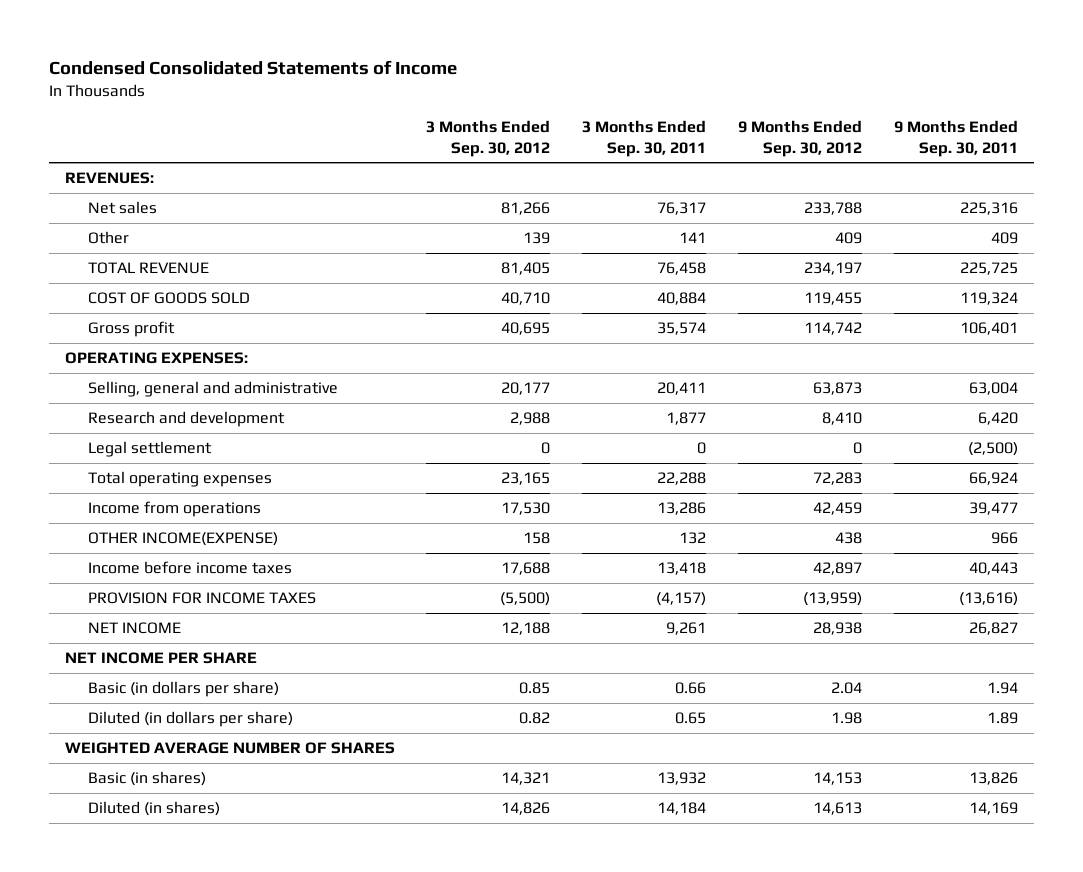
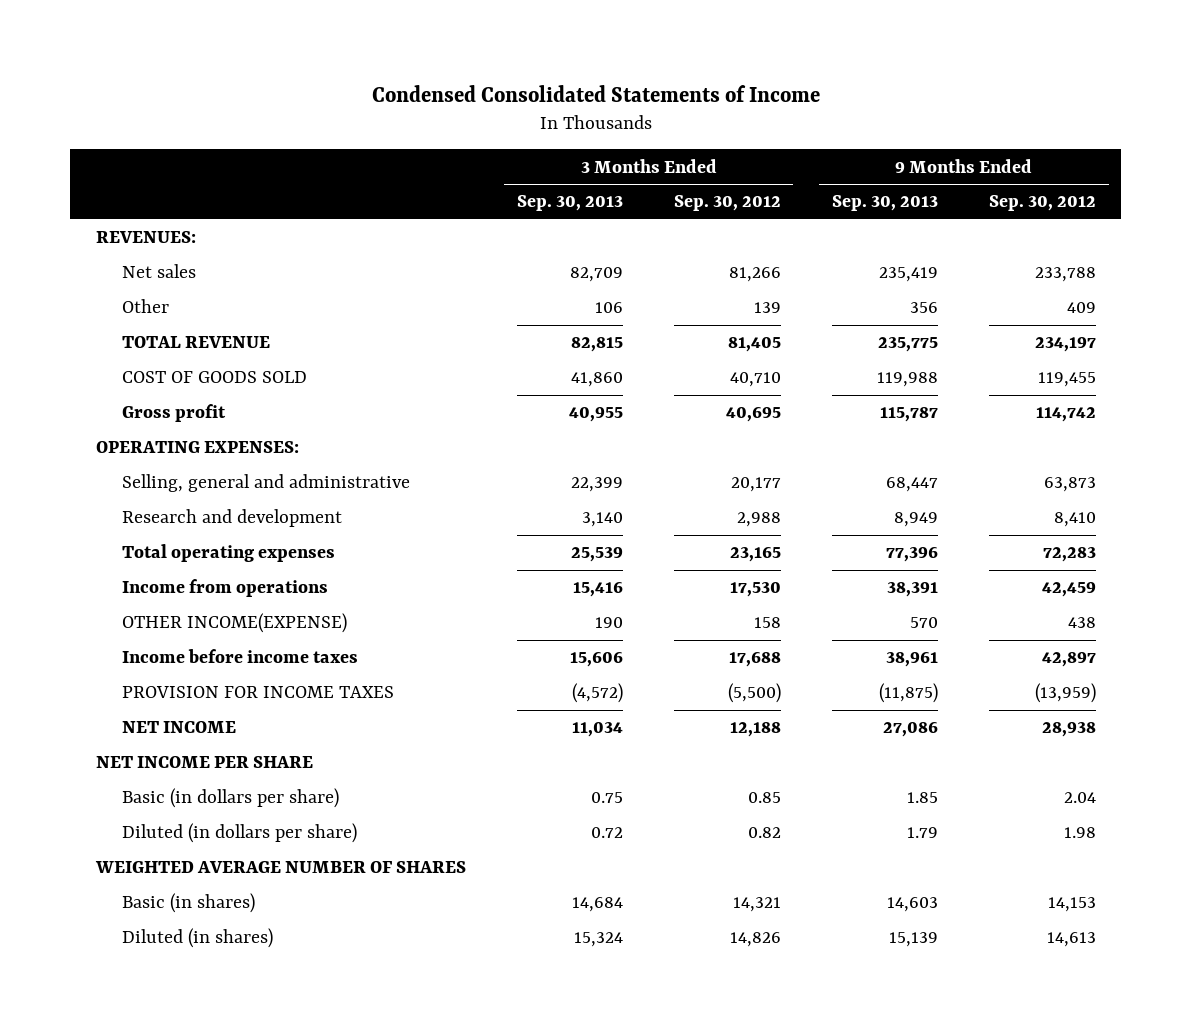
- | 3 Months Ended Sep. 30, 2012 | 3 Months Ended Sep. 30, 2011 | 9 Months Ended Sep. 30, 2012 | 9 Months Ended Sep. 30, 2011
+ | 3 Months Ended Sep. 30, 2013 | 3 Months Ended Sep. 30, 2012 | 9 Months Ended Sep. 30, 2013 | 9 Months Ended Sep. 30, 2012
- Legal settlement | 0 | 0 | 0 | (2,500)

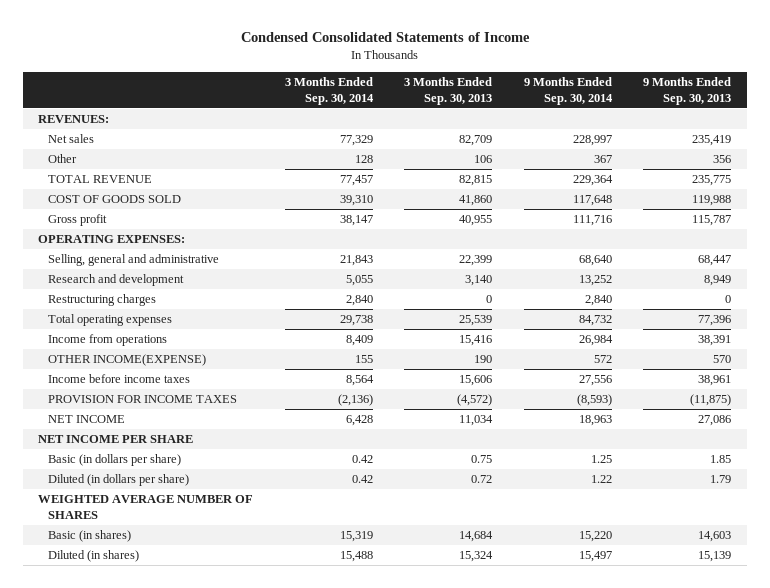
- | 3 Months Ended Sep. 30, 2013 | 3 Months Ended Sep. 30, 2012 | 9 Months Ended Sep. 30, 2013 | 9 Months Ended Sep. 30, 2012
+ | 3 Months Ended Sep. 30, 2014 | 3 Months Ended Sep. 30, 2013 | 9 Months Ended Sep. 30, 2014 | 9 Months Ended Sep. 30, 2013
+ Restructuring charges | 2,840 | 0 | 2,840 | 0

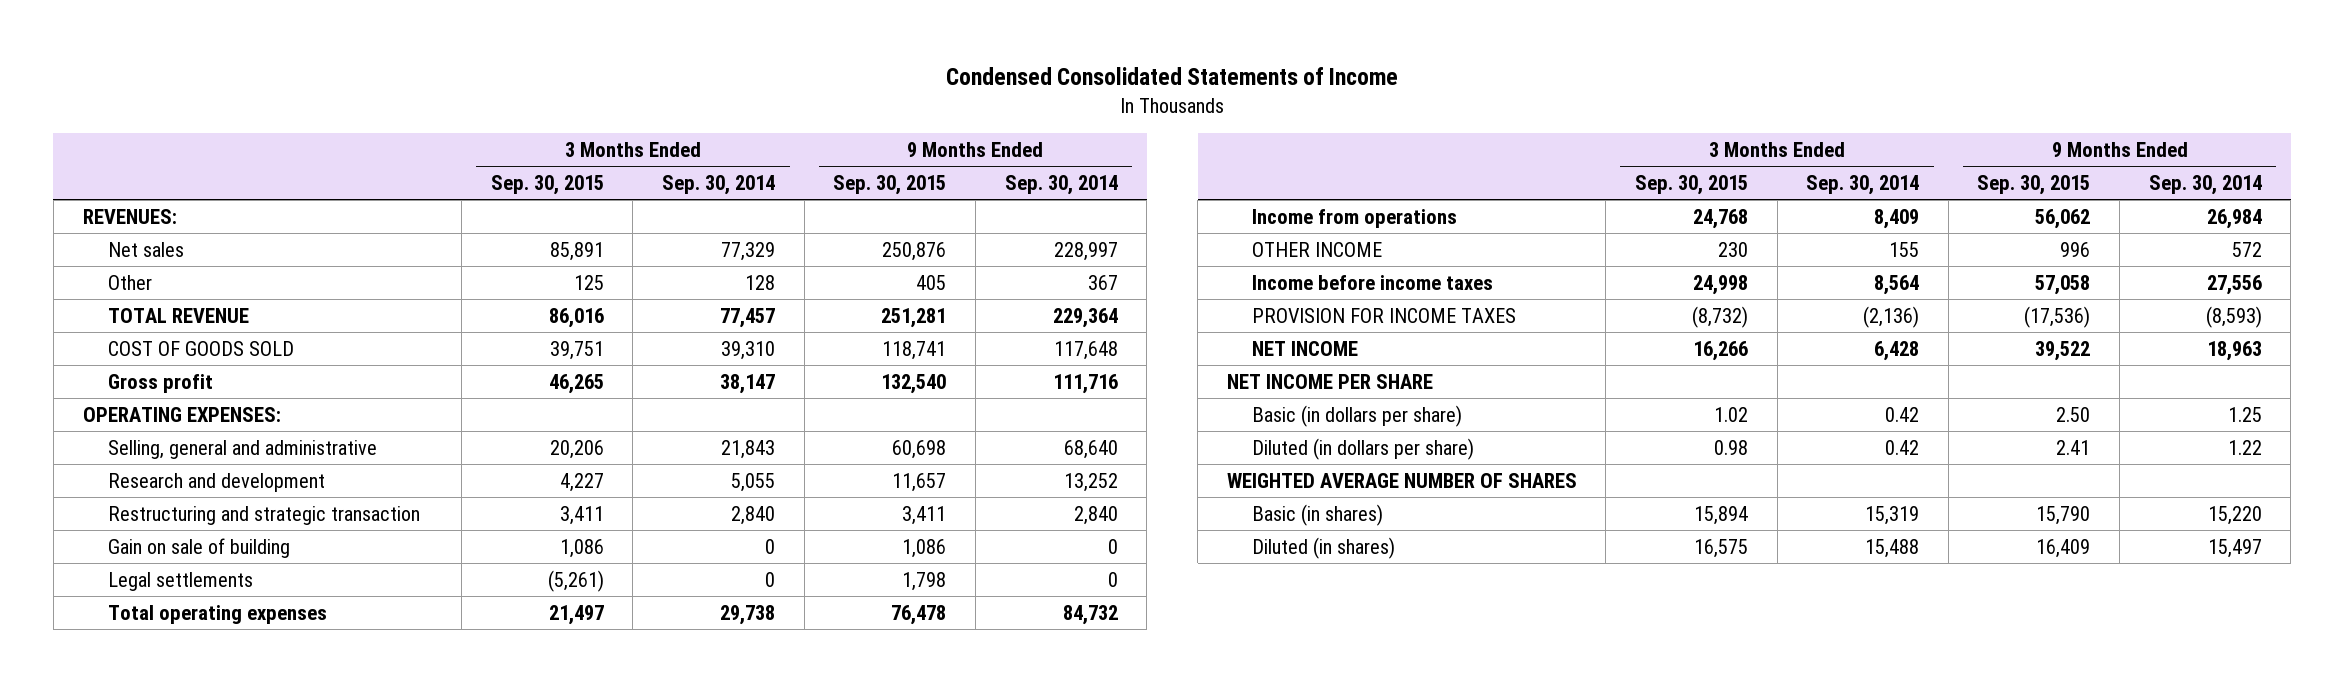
- | 3 Months Ended Sep. 30, 2014 | 3 Months Ended Sep. 30, 2013 | 9 Months Ended Sep. 30, 2014 | 9 Months Ended Sep. 30, 2013
+ | 3 Months Ended Sep. 30, 2015 | 3 Months Ended Sep. 30, 2014 | 9 Months Ended Sep. 30, 2015 | 9 Months Ended Sep. 30, 2014
- Restructuring charges | 2,840 | 0 | 2,840 | 0
+ Restructuring and strategic transaction | 3,411 | 2,840 | 3,411 | 2,840
+ Gain on sale of building | 1,086 | 0 | 1,086 | 0
+ Legal settlements | (5,261) | 0 | 1,798 | 0
- OTHER INCOME(EXPENSE) | 155 | 190 | 572 | 570
+ OTHER INCOME | 230 | 155 | 996 | 572

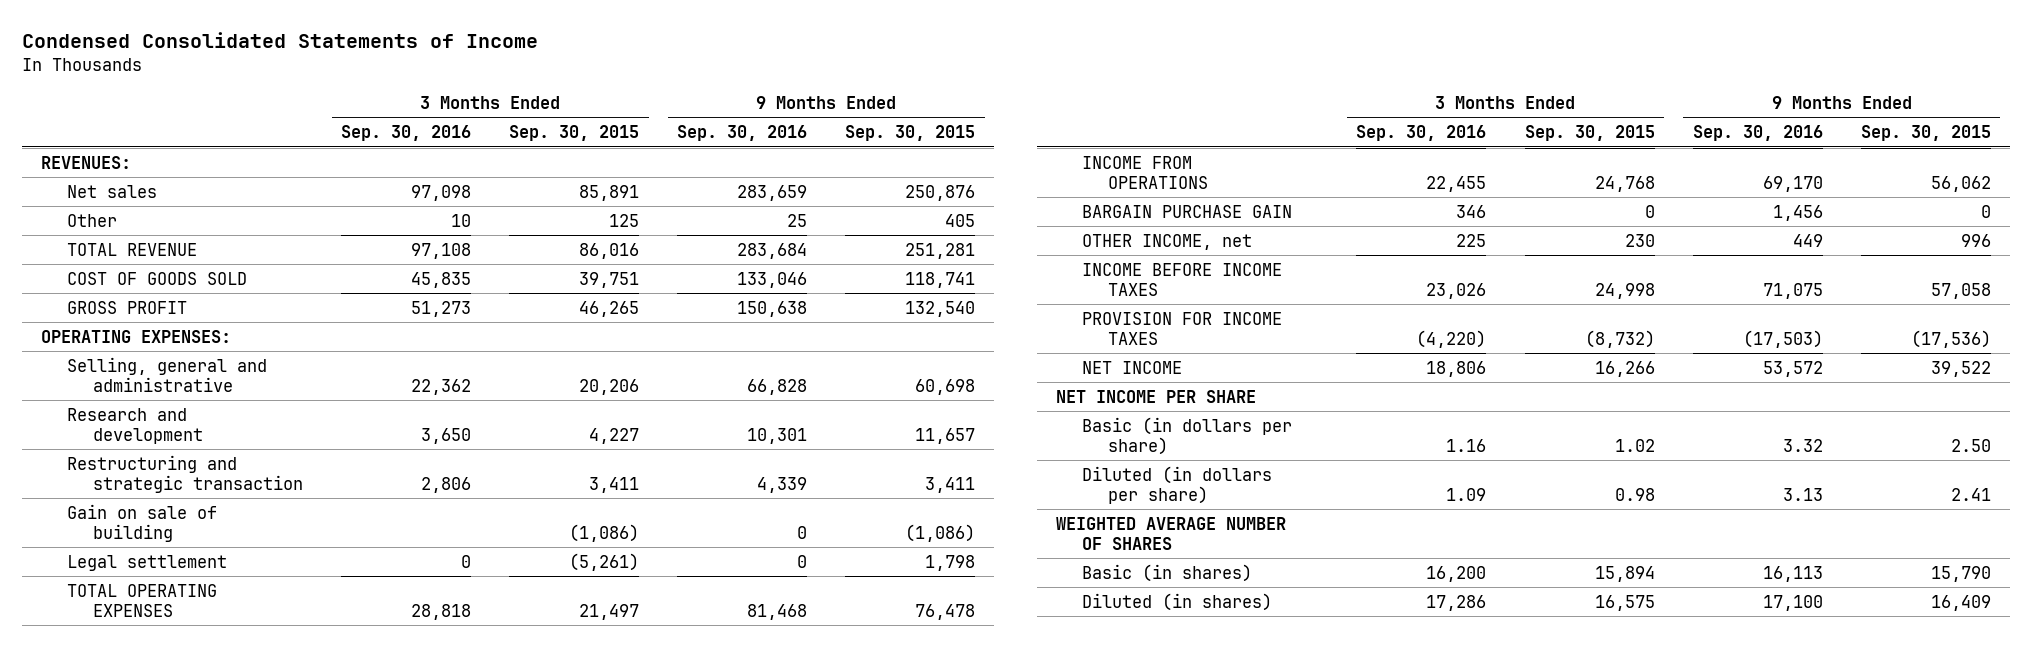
- | 3 Months Ended Sep. 30, 2015 | 3 Months Ended Sep. 30, 2014 | 9 Months Ended Sep. 30, 2015 | 9 Months Ended Sep. 30, 2014
+ | 3 Months Ended Sep. 30, 2016 | 3 Months Ended Sep. 30, 2015 | 9 Months Ended Sep. 30, 2016 | 9 Months Ended Sep. 30, 2015
- Gross profit | 46,265 | 38,147 | 132,540 | 111,716
+ GROSS PROFIT | 51,273 | 46,265 | 150,638 | 132,540
- Gain on sale of building | 1,086 | 0 | 1,086 | 0
- Legal settlements | (5,261) | 0 | 1,798 | 0
- Total operating expenses | 21,497 | 29,738 | 76,478 | 84,732
- Income from operations | 24,768 | 8,409 | 56,062 | 26,984
- OTHER INCOME | 230 | 155 | 996 | 572
- Income before income taxes | 24,998 | 8,564 | 57,058 | 27,556
+ Gain on sale of building | | (1,086) | 0 | (1,086)
+ Legal settlement | 0 | (5,261) | 0 | 1,798
+ TOTAL OPERATING EXPENSES | 28,818 | 21,497 | 81,468 | 76,478
+ INCOME FROM OPERATIONS | 22,455 | 24,768 | 69,170 | 56,062
+ BARGAIN PURCHASE GAIN | 346 | 0 | 1,456 | 0
+ OTHER INCOME, net | 225 | 230 | 449 | 996
+ INCOME BEFORE INCOME TAXES | 23,026 | 24,998 | 71,075 | 57,058

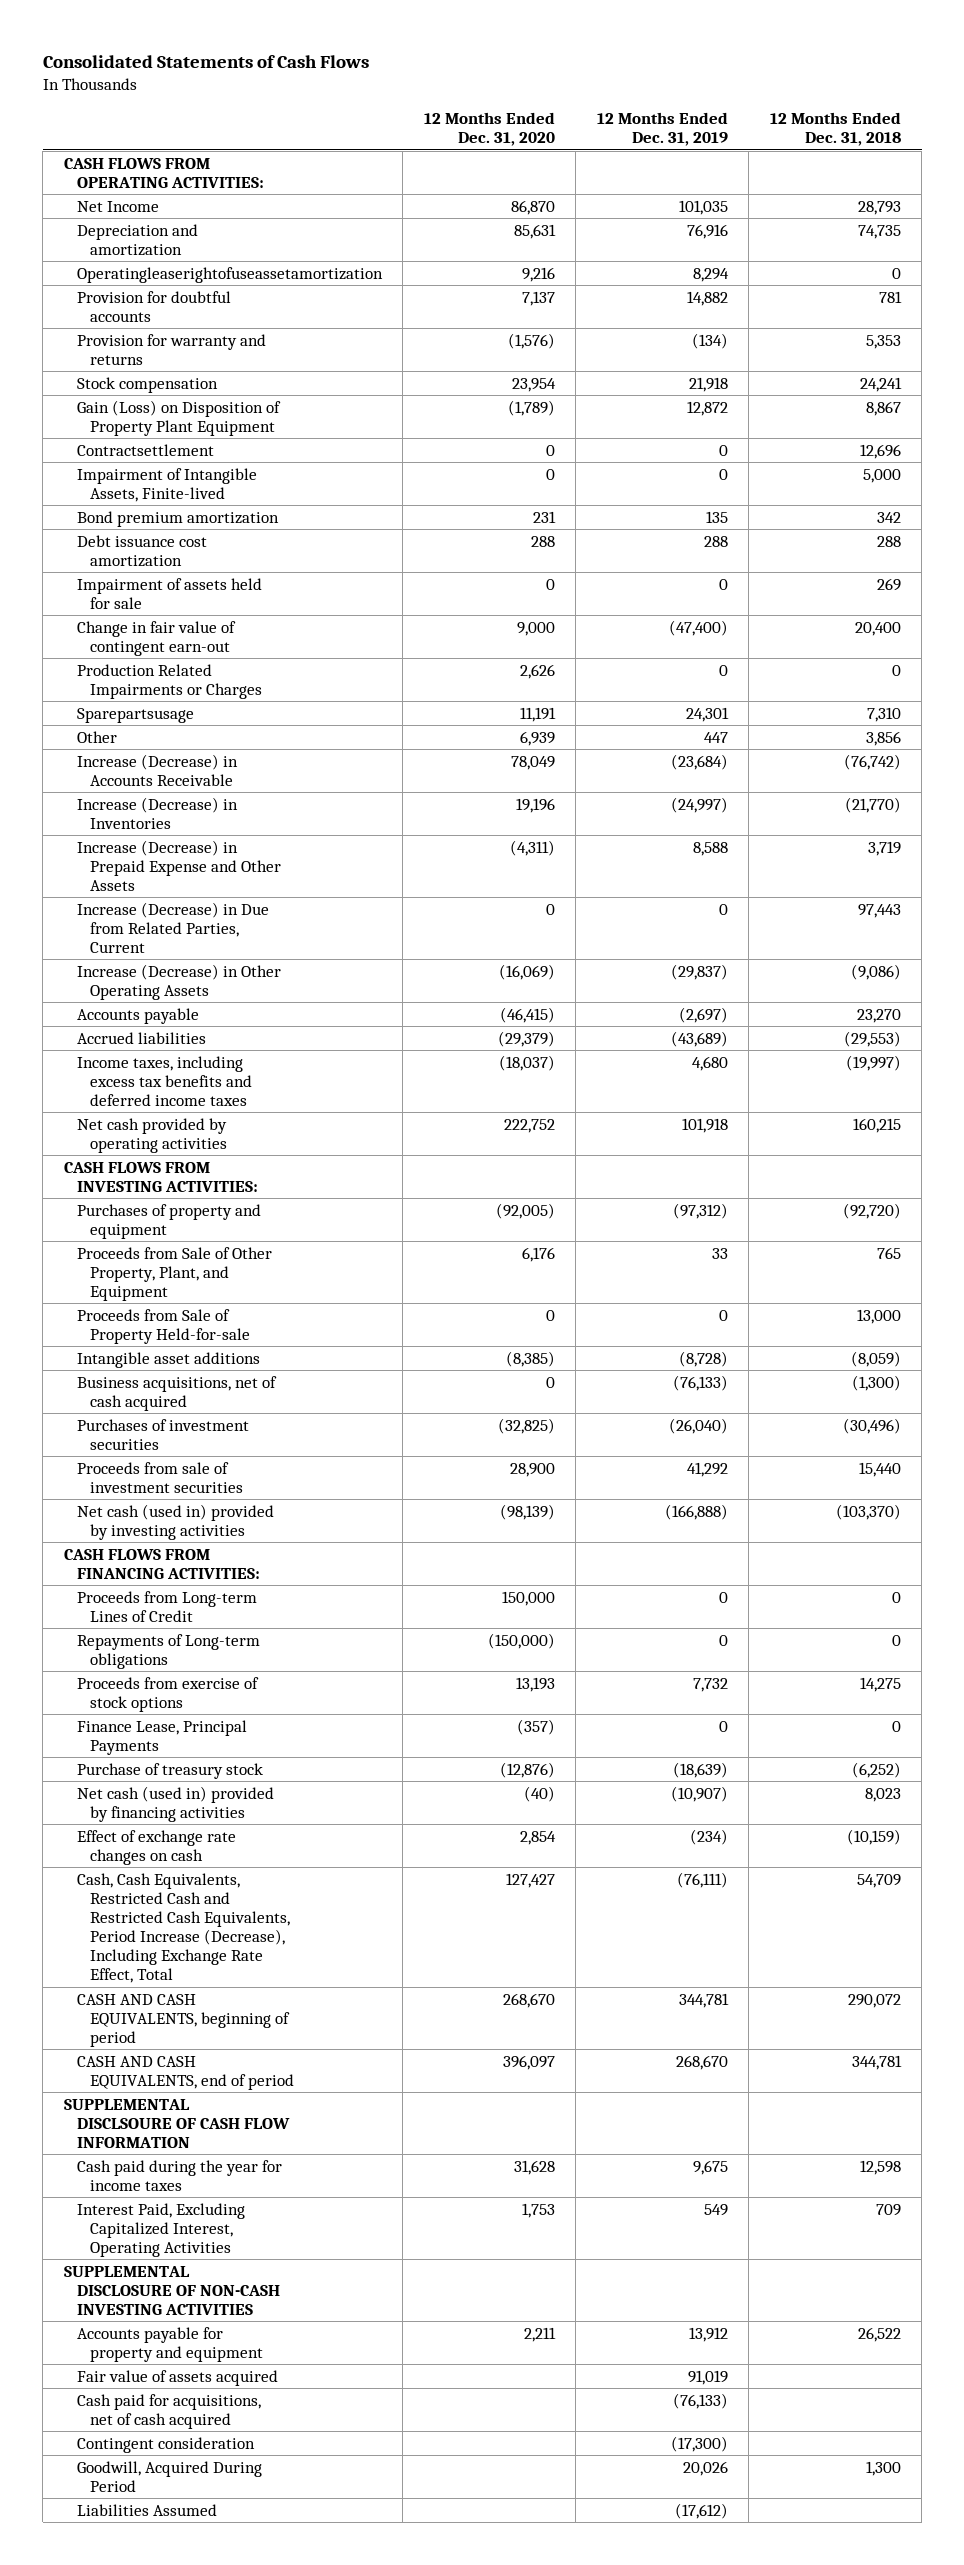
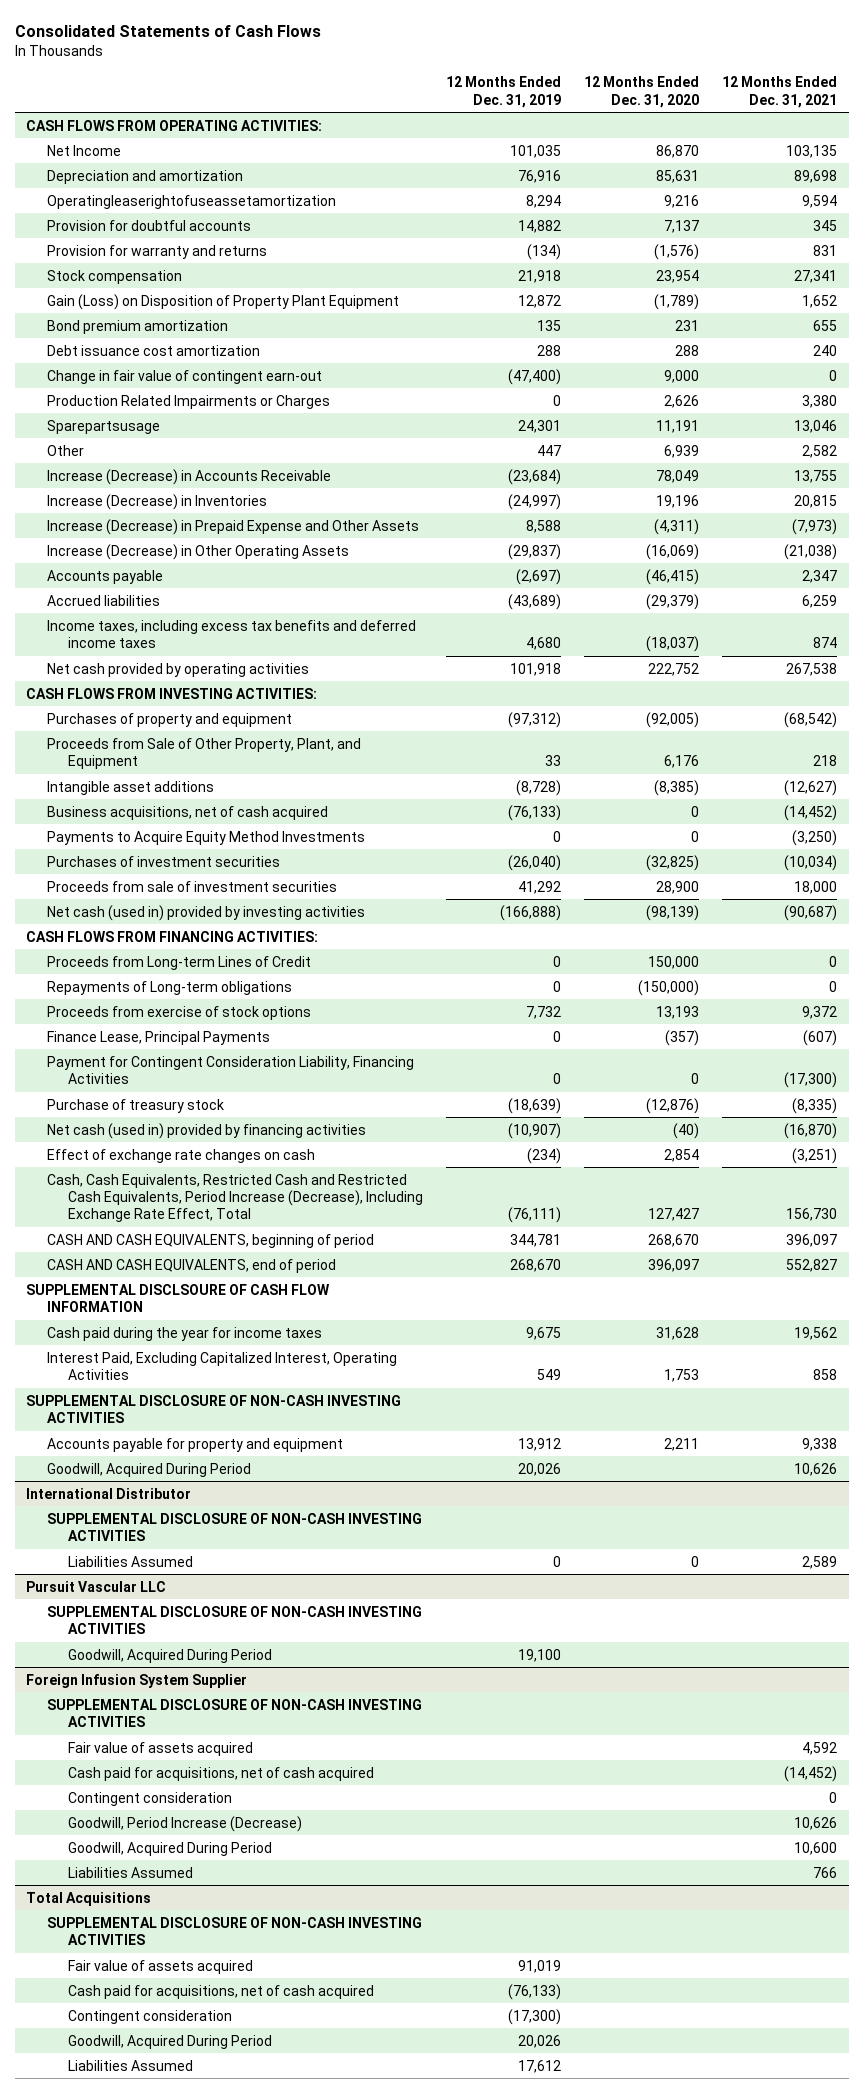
- | 12 Months Ended Dec. 31, 2020 | 12 Months Ended Dec. 31, 2019 | 12 Months Ended Dec. 31, 2018
+ | 12 Months Ended Dec. 31, 2019 | 12 Months Ended Dec. 31, 2020 | 12 Months Ended Dec. 31, 2021
- Contractsettlement | 0 | 0 | 12,696
- Impairment of Intangible Assets, Finite-lived | 0 | 0 | 5,000
- Impairment of assets held for sale | 0 | 0 | 269
- Increase (Decrease) in Due from Related Parties, Current | 0 | 0 | 97,443
- Proceeds from Sale of Property Held-for-sale | 0 | 0 | 13,000
+ Payments to Acquire Equity Method Investments | 0 | 0 | (3,250)
+ Payment for Contingent Consideration Liability, Financing Activities | 0 | 0 | (17,300)
+ Goodwill, Acquired During Period | 20,026 | | 10,626
+ International Distributor
+ SUPPLEMENTAL DISCLOSURE OF NON-CASH INVESTING ACTIVITIES
+ Liabilities Assumed | 0 | 0 | 2,589
+ Pursuit Vascular LLC
+ SUPPLEMENTAL DISCLOSURE OF NON-CASH INVESTING ACTIVITIES
+ Goodwill, Acquired During Period | 19,100 | |
+ Foreign Infusion System Supplier
+ SUPPLEMENTAL DISCLOSURE OF NON-CASH INVESTING ACTIVITIES
+ Fair value of assets acquired | | | 4,592
+ Cash paid for acquisitions, net of cash acquired | | | (14,452)
+ Contingent consideration | | | 0
+ Goodwill, Period Increase (Decrease) | | | 10,626
+ Goodwill, Acquired During Period | | | 10,600
+ Liabilities Assumed | | | 766
+ Total Acquisitions
+ SUPPLEMENTAL DISCLOSURE OF NON-CASH INVESTING ACTIVITIES
- Liabilities Assumed | | (17,612) |
+ Liabilities Assumed | 17,612 | |

